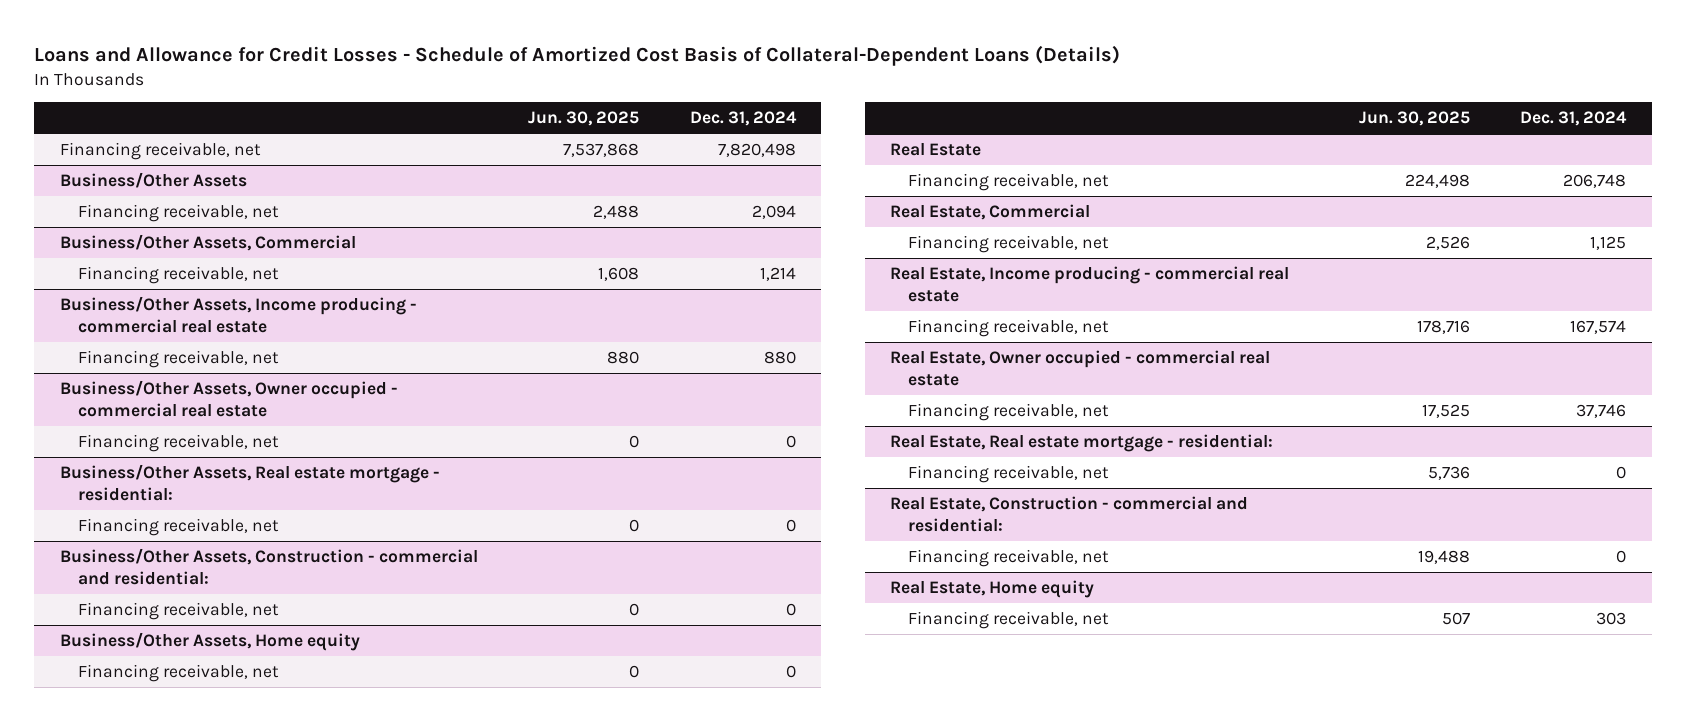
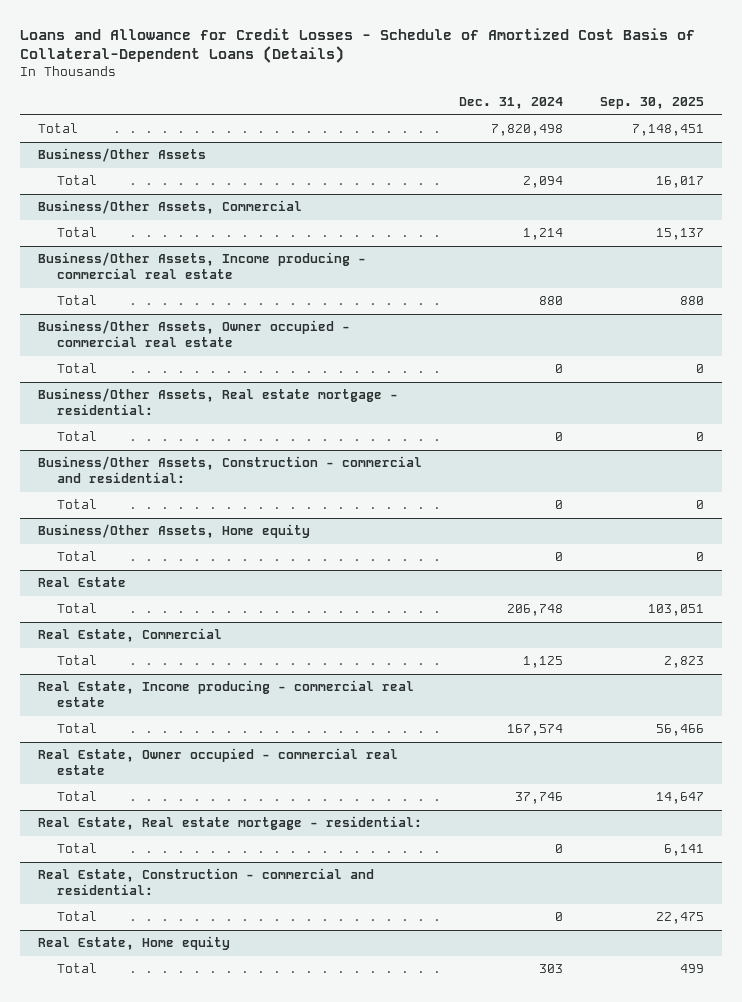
- | Jun. 30, 2025 | Dec. 31, 2024
+ | Dec. 31, 2024 | Sep. 30, 2025
- Financing receivable, net | 7,537,868 | 7,820,498
+ Total | 7,820,498 | 7,148,451
@ Business/Other Assets
- Financing receivable, net | 2,488 | 2,094
+ Total | 2,094 | 16,017
@ Business/Other Assets, Commercial
- Financing receivable, net | 1,608 | 1,214
+ Total | 1,214 | 15,137
@ Business/Other Assets, Income producing - commercial real estate
- Financing receivable, net | 880 | 880
+ Total | 880 | 880
@ Business/Other Assets, Owner occupied - commercial real estate
- Financing receivable, net | 0 | 0
+ Total | 0 | 0
@ Business/Other Assets, Real estate mortgage - residential:
- Financing receivable, net | 0 | 0
+ Total | 0 | 0
@ Business/Other Assets, Construction - commercial and residential:
- Financing receivable, net | 0 | 0
+ Total | 0 | 0
@ Business/Other Assets, Home equity
- Financing receivable, net | 0 | 0
+ Total | 0 | 0
@ Real Estate
- Financing receivable, net | 224,498 | 206,748
+ Total | 206,748 | 103,051
@ Real Estate, Commercial
- Financing receivable, net | 2,526 | 1,125
+ Total | 1,125 | 2,823
@ Real Estate, Income producing - commercial real estate
- Financing receivable, net | 178,716 | 167,574
+ Total | 167,574 | 56,466
@ Real Estate, Owner occupied - commercial real estate
- Financing receivable, net | 17,525 | 37,746
+ Total | 37,746 | 14,647
@ Real Estate, Real estate mortgage - residential:
- Financing receivable, net | 5,736 | 0
+ Total | 0 | 6,141
@ Real Estate, Construction - commercial and residential:
- Financing receivable, net | 19,488 | 0
+ Total | 0 | 22,475
@ Real Estate, Home equity
- Financing receivable, net | 507 | 303
+ Total | 303 | 499

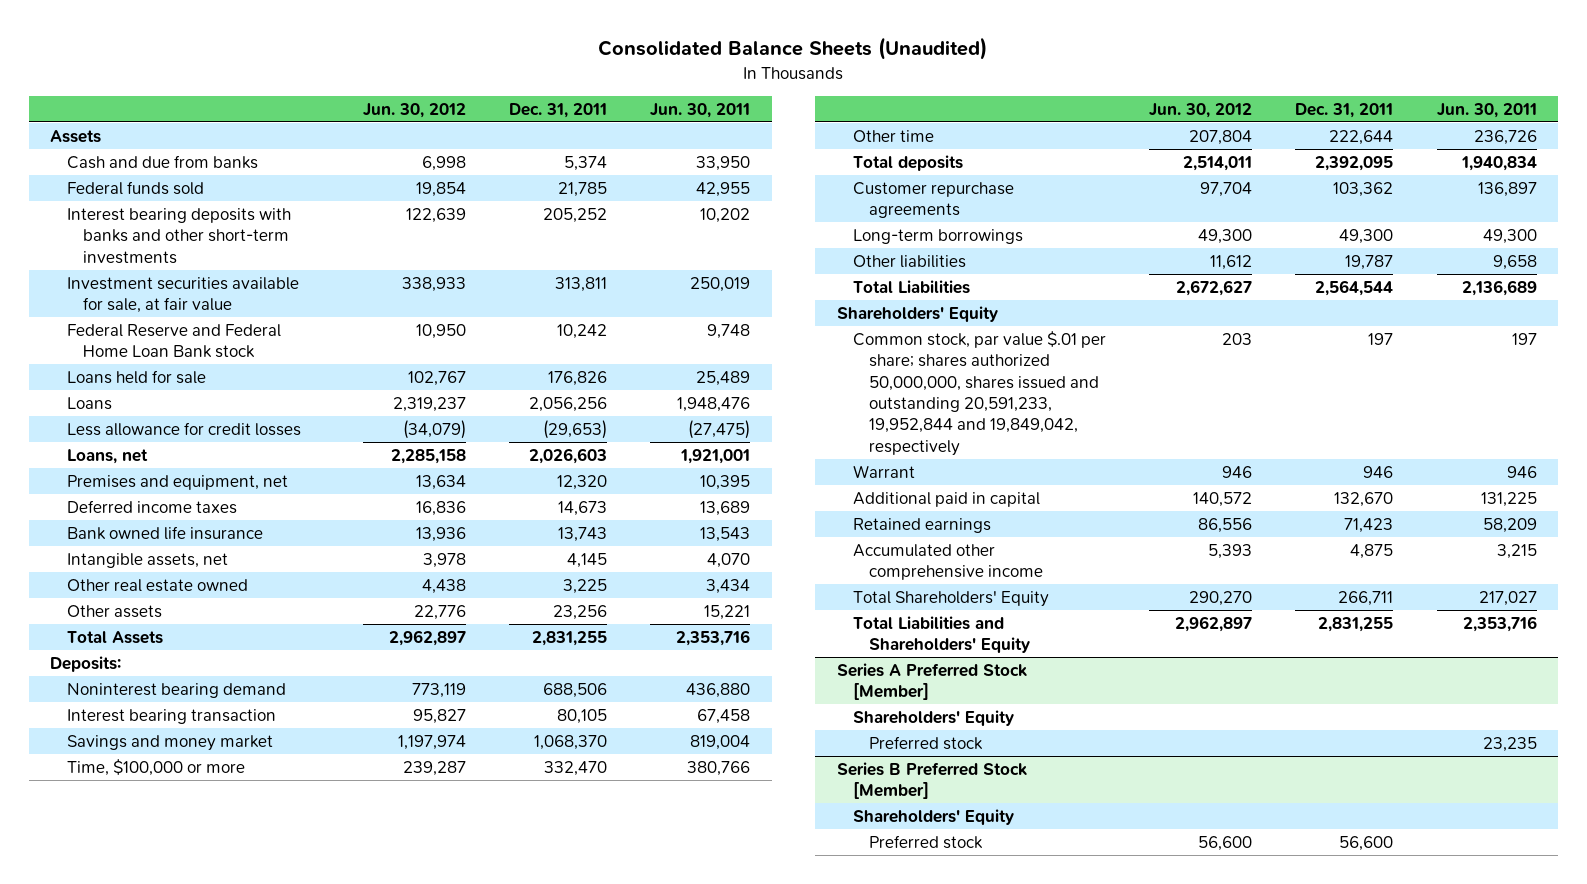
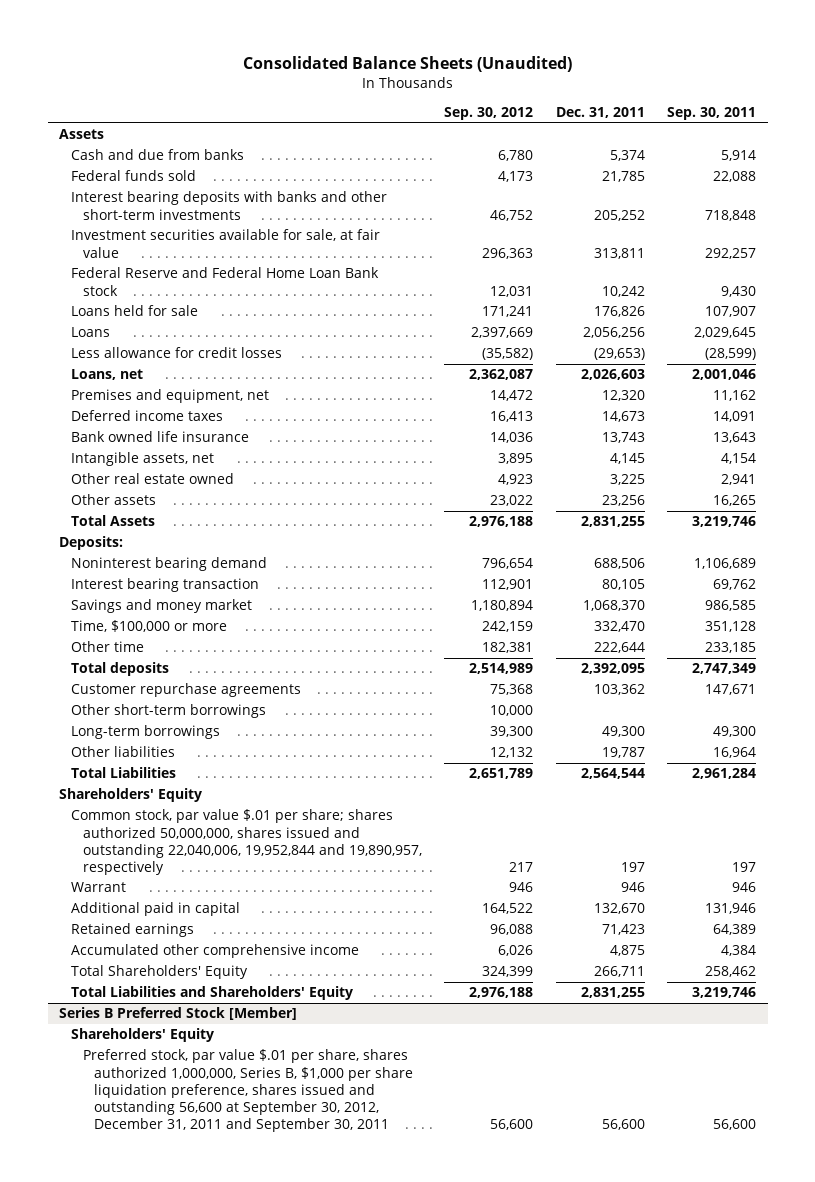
- | Jun. 30, 2012 | Dec. 31, 2011 | Jun. 30, 2011
+ | Sep. 30, 2012 | Dec. 31, 2011 | Sep. 30, 2011
+ Other short-term borrowings | 10,000 | |
- Common stock, par value $.01 per share; shares authorized 50,000,000, shares issued and outstanding 20,591,233, 19,952,844 and 19,849,042, respectively | 203 | 197 | 197
+ Common stock, par value $.01 per share; shares authorized 50,000,000, shares issued and outstanding 22,040,006, 19,952,844 and 19,890,957, respectively | 217 | 197 | 197
- Series A Preferred Stock [Member]
- Shareholders' Equity
- Preferred stock | | | 23,235
@ Series B Preferred Stock [Member]
- Preferred stock | 56,600 | 56,600 |
+ Preferred stock, par value $.01 per share, shares authorized 1,000,000, Series B, $1,000 per share liquidation preference, shares issued and outstanding 56,600 at September 30, 2012, December 31, 2011 and September 30, 2011 | 56,600 | 56,600 | 56,600

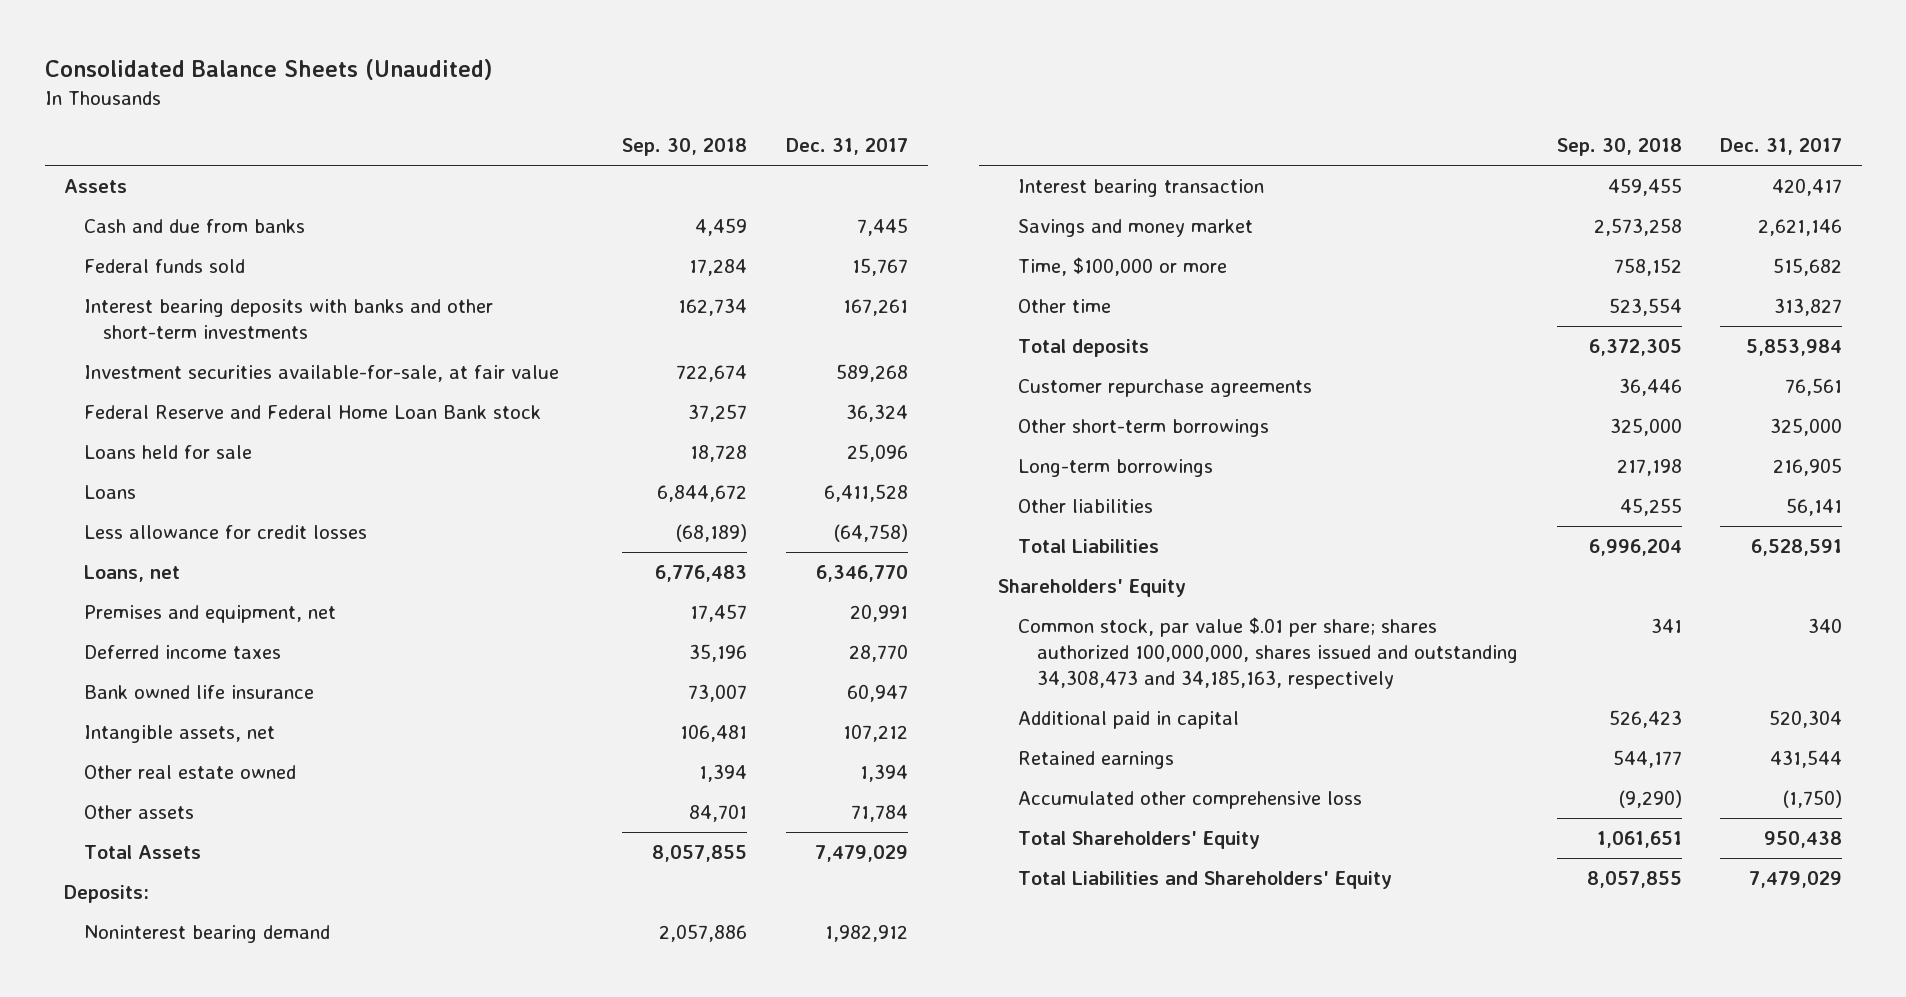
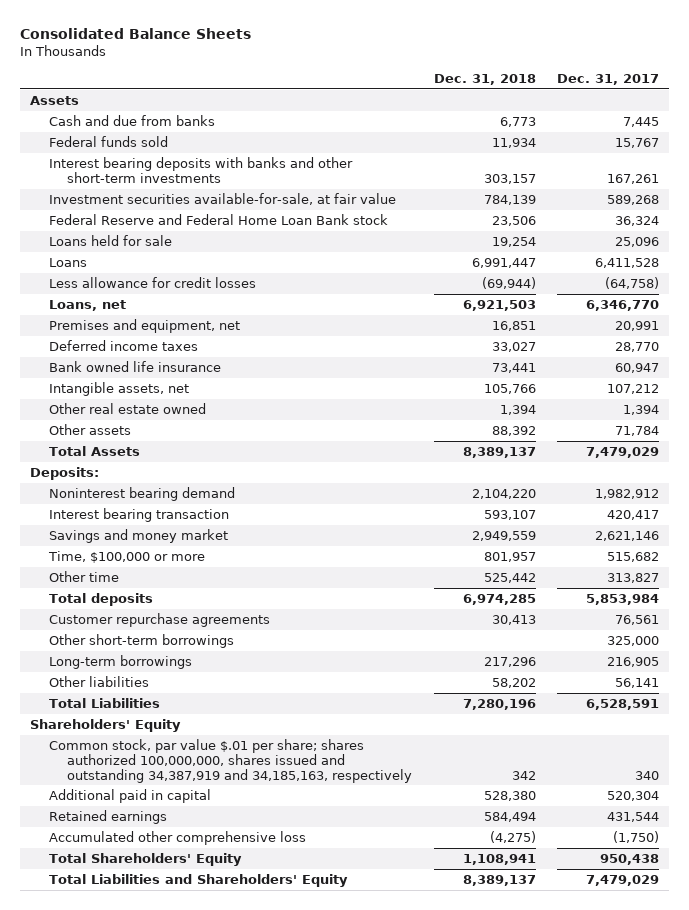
- Consolidated Balance Sheets (Unaudited)
+ Consolidated Balance Sheets
- | Sep. 30, 2018 | Dec. 31, 2017
+ | Dec. 31, 2018 | Dec. 31, 2017
- Common stock, par value $.01 per share; shares authorized 100,000,000, shares issued and outstanding 34,308,473 and 34,185,163, respectively | 341 | 340
+ Common stock, par value $.01 per share; shares authorized 100,000,000, shares issued and outstanding 34,387,919 and 34,185,163, respectively | 342 | 340

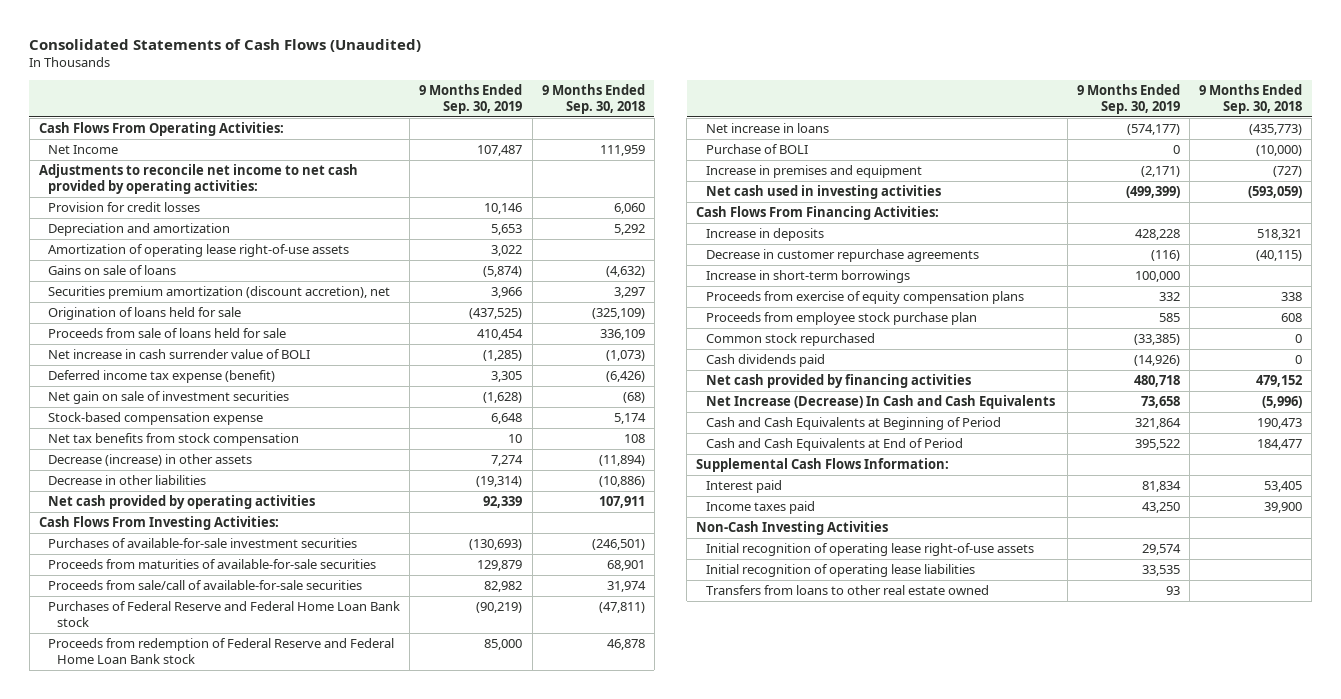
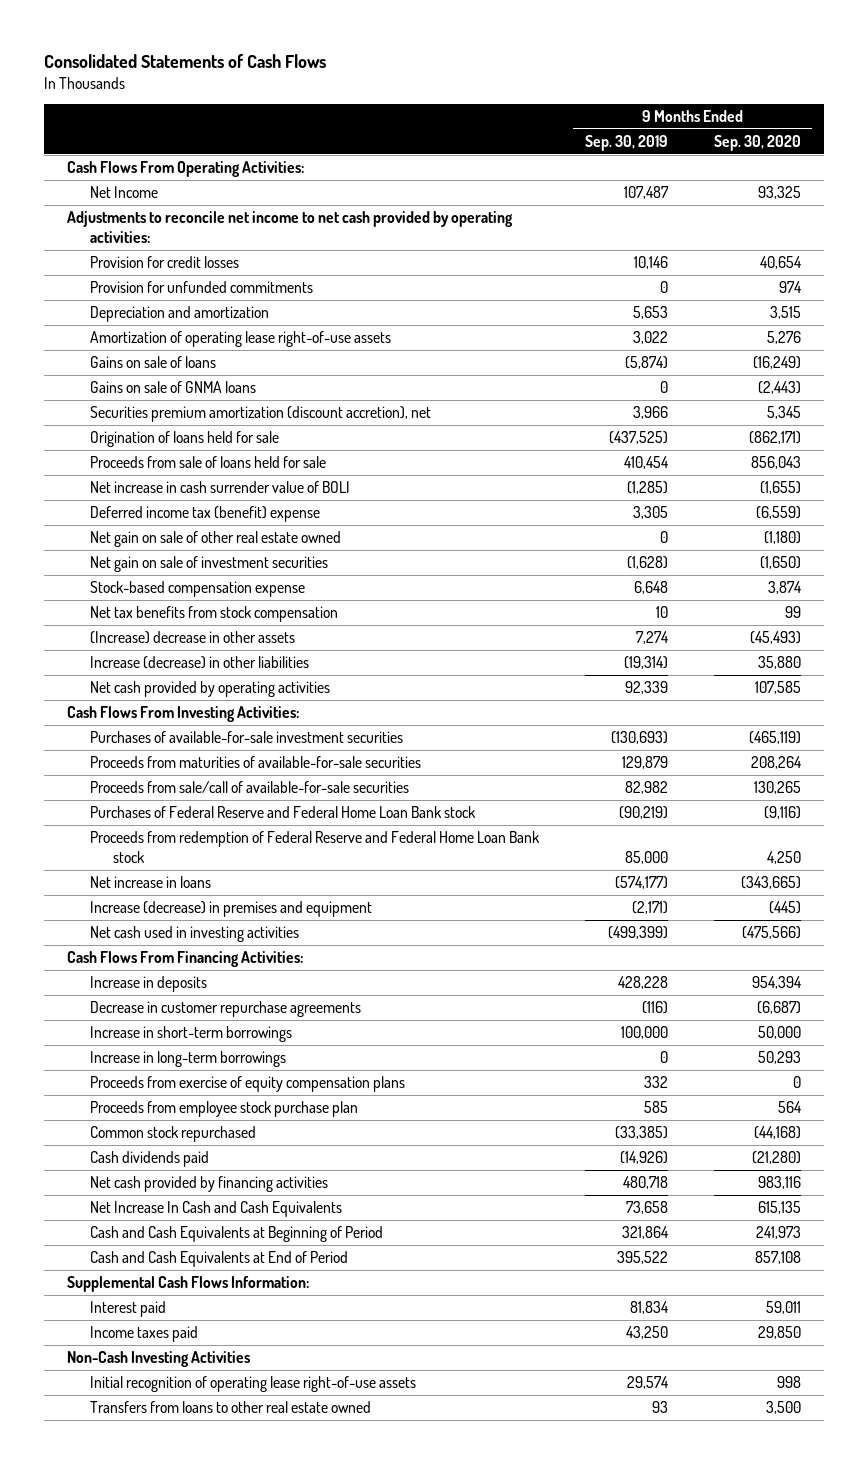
- Consolidated Statements of Cash Flows (Unaudited)
+ Consolidated Statements of Cash Flows
- | 9 Months Ended Sep. 30, 2019 | 9 Months Ended Sep. 30, 2018
+ | 9 Months Ended Sep. 30, 2019 | 9 Months Ended Sep. 30, 2020
+ Provision for unfunded commitments | 0 | 974
+ Gains on sale of GNMA loans | 0 | (2,443)
- Deferred income tax expense (benefit) | 3,305 | (6,426)
+ Deferred income tax (benefit) expense | 3,305 | (6,559)
+ Net gain on sale of other real estate owned | 0 | (1,180)
- Decrease (increase) in other assets | 7,274 | (11,894)
- Decrease in other liabilities | (19,314) | (10,886)
+ (Increase) decrease in other assets | 7,274 | (45,493)
+ Increase (decrease) in other liabilities | (19,314) | 35,880
- Purchase of BOLI | 0 | (10,000)
- Increase in premises and equipment | (2,171) | (727)
+ Increase (decrease) in premises and equipment | (2,171) | (445)
+ Increase in long-term borrowings | 0 | 50,293
- Net Increase (Decrease) In Cash and Cash Equivalents | 73,658 | (5,996)
+ Net Increase In Cash and Cash Equivalents | 73,658 | 615,135
- Initial recognition of operating lease liabilities | 33,535 |

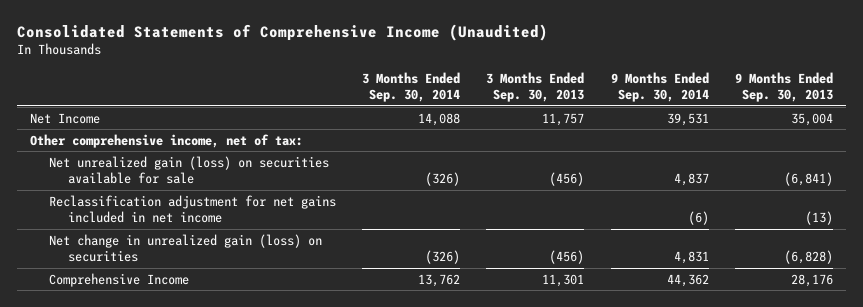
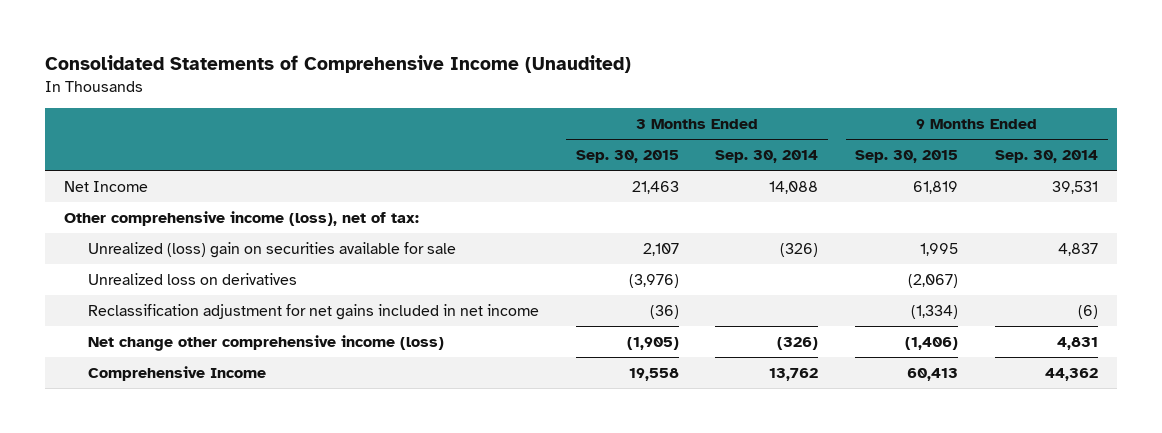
- | 3 Months Ended Sep. 30, 2014 | 3 Months Ended Sep. 30, 2013 | 9 Months Ended Sep. 30, 2014 | 9 Months Ended Sep. 30, 2013
+ | 3 Months Ended Sep. 30, 2015 | 3 Months Ended Sep. 30, 2014 | 9 Months Ended Sep. 30, 2015 | 9 Months Ended Sep. 30, 2014
- Other comprehensive income, net of tax:
- Net unrealized gain (loss) on securities available for sale | (326) | (456) | 4,837 | (6,841)
+ Other comprehensive income (loss), net of tax:
+ Unrealized (loss) gain on securities available for sale | 2,107 | (326) | 1,995 | 4,837
+ Unrealized loss on derivatives | (3,976) | | (2,067) |
- Net change in unrealized gain (loss) on securities | (326) | (456) | 4,831 | (6,828)
+ Net change other comprehensive income (loss) | (1,905) | (326) | (1,406) | 4,831

